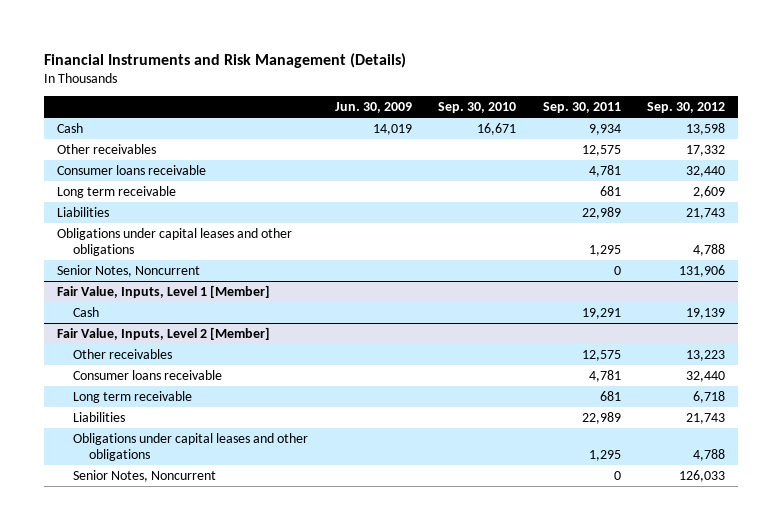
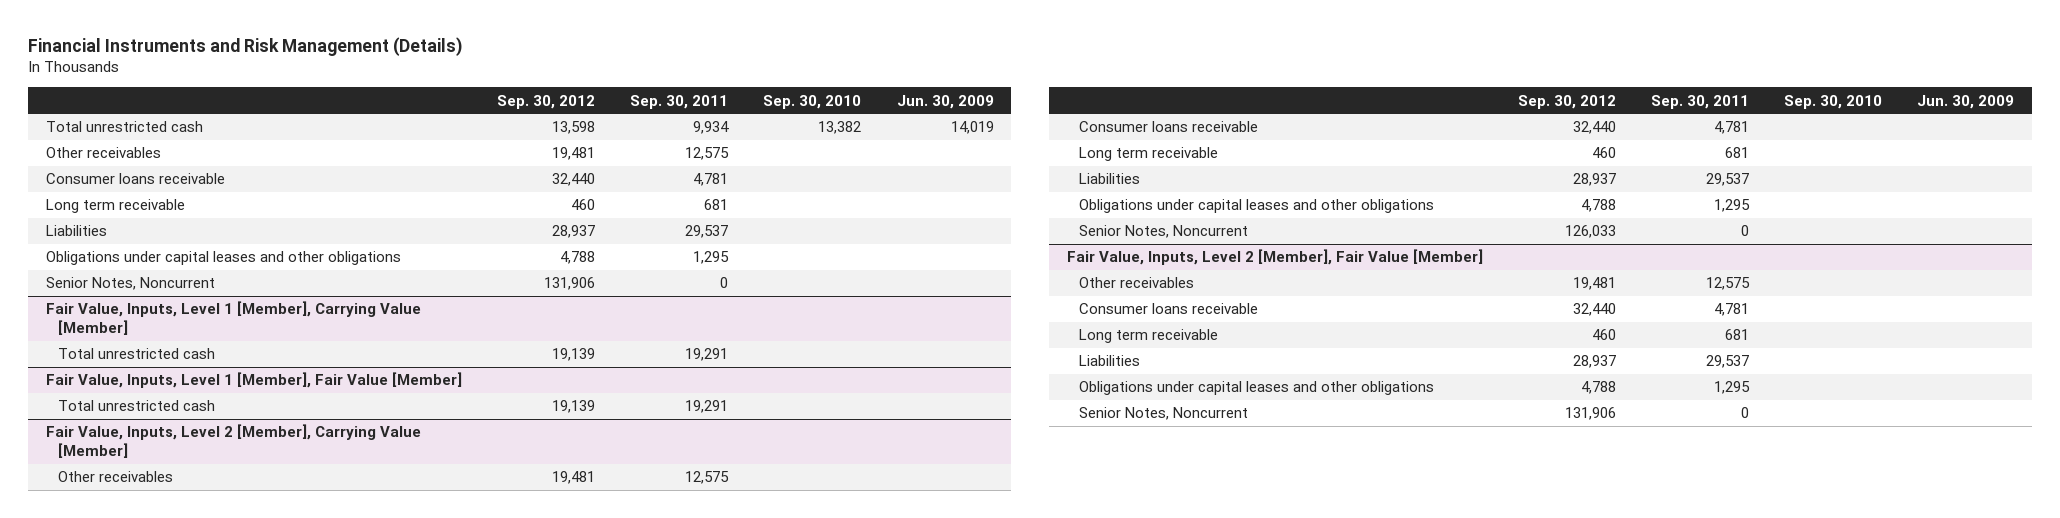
- | Jun. 30, 2009 | Sep. 30, 2010 | Sep. 30, 2011 | Sep. 30, 2012
+ | Sep. 30, 2012 | Sep. 30, 2011 | Sep. 30, 2010 | Jun. 30, 2009
- Cash | 14,019 | 16,671 | 9,934 | 13,598
- Other receivables | | | 12,575 | 17,332
+ Total unrestricted cash | 13,598 | 9,934 | 13,382 | 14,019
+ Other receivables | 19,481 | 12,575 | |
- Long term receivable | | | 681 | 2,609
- Liabilities | | | 22,989 | 21,743
+ Long term receivable | 460 | 681 | |
+ Liabilities | 28,937 | 29,537 | |
- Fair Value, Inputs, Level 1 [Member]
- Cash | | | 19,291 | 19,139
- Fair Value, Inputs, Level 2 [Member]
- Other receivables | | | 12,575 | 13,223
+ Fair Value, Inputs, Level 1 [Member], Carrying Value [Member]
+ Total unrestricted cash | 19,139 | 19,291 | |
+ Fair Value, Inputs, Level 1 [Member], Fair Value [Member]
+ Total unrestricted cash | 19,139 | 19,291 | |
+ Fair Value, Inputs, Level 2 [Member], Carrying Value [Member]
+ Other receivables | 19,481 | 12,575 | |
- Long term receivable | | | 681 | 6,718
- Liabilities | | | 22,989 | 21,743
+ Long term receivable | 460 | 681 | |
+ Liabilities | 28,937 | 29,537 | |
+ Fair Value, Inputs, Level 2 [Member], Fair Value [Member]
+ Other receivables | 19,481 | 12,575 | |
+ Consumer loans receivable | 32,440 | 4,781 | |
+ Long term receivable | 460 | 681 | |
+ Liabilities | 28,937 | 29,537 | |
+ Obligations under capital leases and other obligations | 4,788 | 1,295 | |
+ Senior Notes, Noncurrent | 131,906 | 0 | |

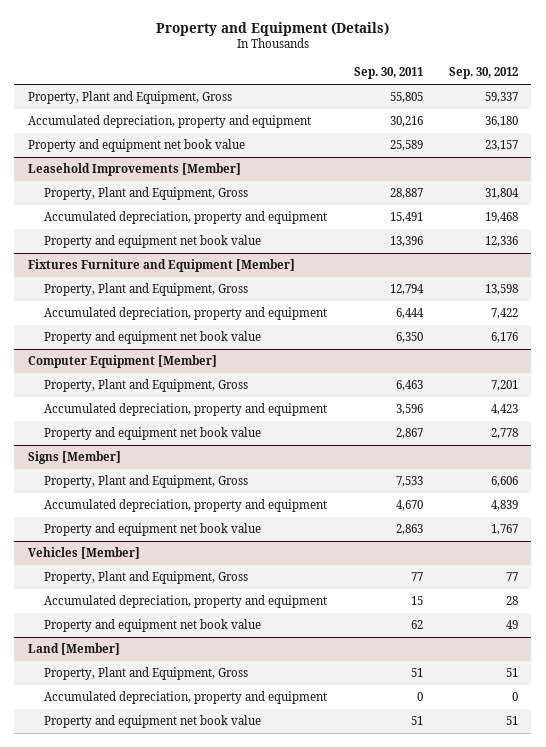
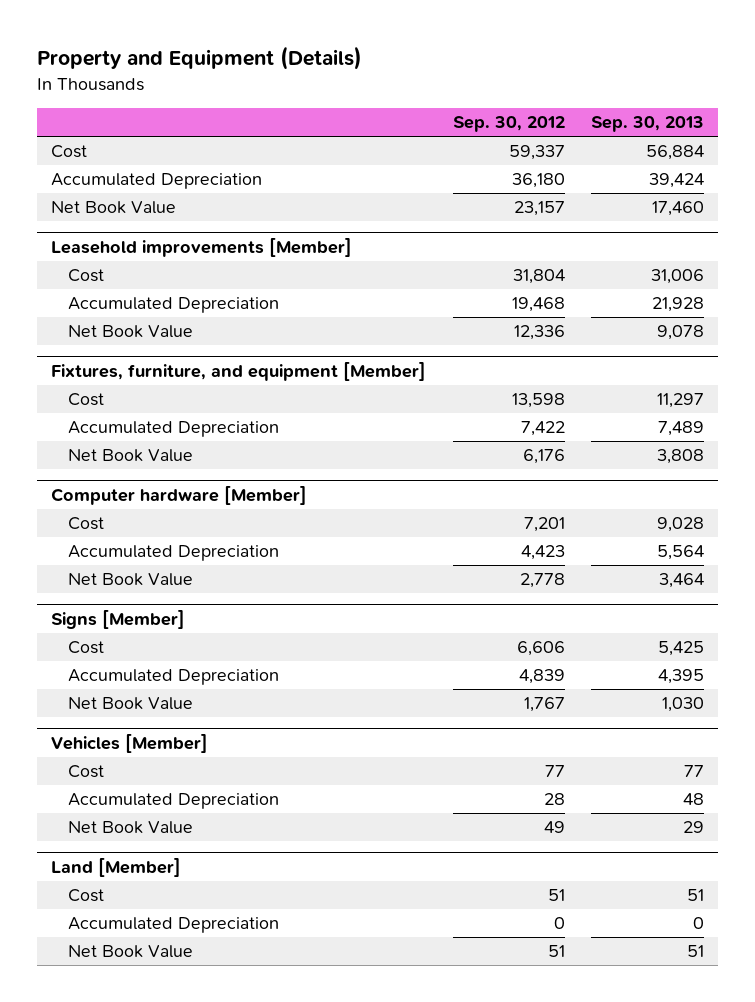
- | Sep. 30, 2011 | Sep. 30, 2012
+ | Sep. 30, 2012 | Sep. 30, 2013
- Property, Plant and Equipment, Gross | 55,805 | 59,337
- Accumulated depreciation, property and equipment | 30,216 | 36,180
- Property and equipment net book value | 25,589 | 23,157
- Leasehold Improvements [Member]
- Property, Plant and Equipment, Gross | 28,887 | 31,804
- Accumulated depreciation, property and equipment | 15,491 | 19,468
- Property and equipment net book value | 13,396 | 12,336
- Fixtures Furniture and Equipment [Member]
- Property, Plant and Equipment, Gross | 12,794 | 13,598
- Accumulated depreciation, property and equipment | 6,444 | 7,422
- Property and equipment net book value | 6,350 | 6,176
- Computer Equipment [Member]
- Property, Plant and Equipment, Gross | 6,463 | 7,201
- Accumulated depreciation, property and equipment | 3,596 | 4,423
- Property and equipment net book value | 2,867 | 2,778
+ Cost | 59,337 | 56,884
+ Accumulated Depreciation | 36,180 | 39,424
+ Net Book Value | 23,157 | 17,460
+ Leasehold improvements [Member]
+ Cost | 31,804 | 31,006
+ Accumulated Depreciation | 19,468 | 21,928
+ Net Book Value | 12,336 | 9,078
+ Fixtures, furniture, and equipment [Member]
+ Cost | 13,598 | 11,297
+ Accumulated Depreciation | 7,422 | 7,489
+ Net Book Value | 6,176 | 3,808
+ Computer hardware [Member]
+ Cost | 7,201 | 9,028
+ Accumulated Depreciation | 4,423 | 5,564
+ Net Book Value | 2,778 | 3,464
@ Signs [Member]
- Property, Plant and Equipment, Gross | 7,533 | 6,606
- Accumulated depreciation, property and equipment | 4,670 | 4,839
- Property and equipment net book value | 2,863 | 1,767
+ Cost | 6,606 | 5,425
+ Accumulated Depreciation | 4,839 | 4,395
+ Net Book Value | 1,767 | 1,030
@ Vehicles [Member]
- Property, Plant and Equipment, Gross | 77 | 77
- Accumulated depreciation, property and equipment | 15 | 28
- Property and equipment net book value | 62 | 49
+ Cost | 77 | 77
+ Accumulated Depreciation | 28 | 48
+ Net Book Value | 49 | 29
@ Land [Member]
- Property, Plant and Equipment, Gross | 51 | 51
- Accumulated depreciation, property and equipment | 0 | 0
- Property and equipment net book value | 51 | 51
+ Cost | 51 | 51
+ Accumulated Depreciation | 0 | 0
+ Net Book Value | 51 | 51

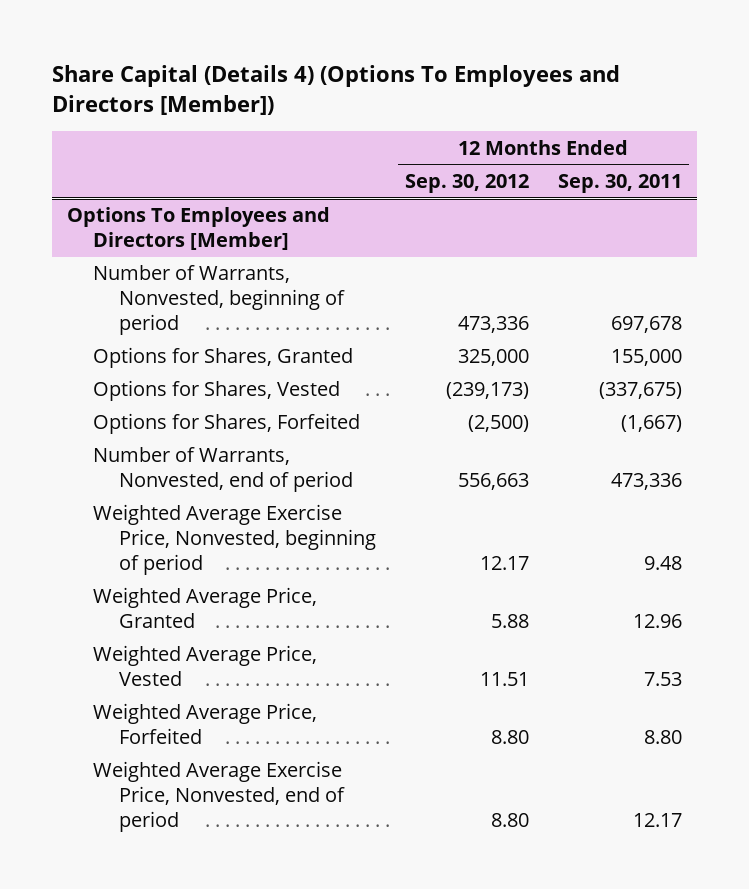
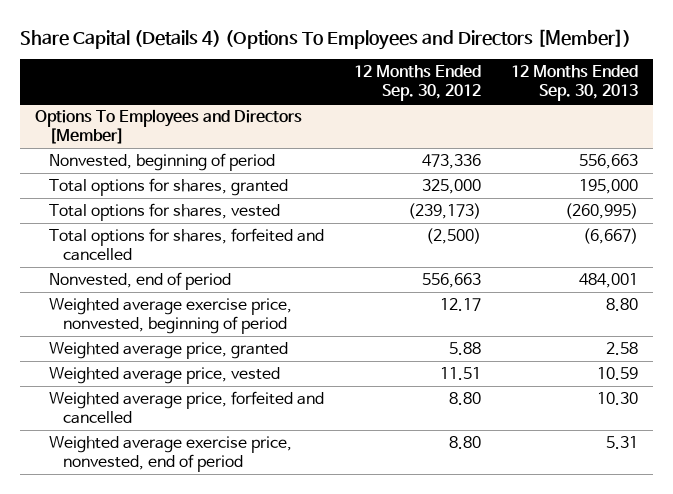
- | 12 Months Ended Sep. 30, 2012 | 12 Months Ended Sep. 30, 2011
+ | 12 Months Ended Sep. 30, 2012 | 12 Months Ended Sep. 30, 2013
@ Options To Employees and Directors [Member]
- Number of Warrants, Nonvested, beginning of period | 473,336 | 697,678
- Options for Shares, Granted | 325,000 | 155,000
- Options for Shares, Vested | (239,173) | (337,675)
- Options for Shares, Forfeited | (2,500) | (1,667)
- Number of Warrants, Nonvested, end of period | 556,663 | 473,336
- Weighted Average Exercise Price, Nonvested, beginning of period | 12.17 | 9.48
- Weighted Average Price, Granted | 5.88 | 12.96
- Weighted Average Price, Vested | 11.51 | 7.53
- Weighted Average Price, Forfeited | 8.80 | 8.80
- Weighted Average Exercise Price, Nonvested, end of period | 8.80 | 12.17
+ Nonvested, beginning of period | 473,336 | 556,663
+ Total options for shares, granted | 325,000 | 195,000
+ Total options for shares, vested | (239,173) | (260,995)
+ Total options for shares, forfeited and cancelled | (2,500) | (6,667)
+ Nonvested, end of period | 556,663 | 484,001
+ Weighted average exercise price, nonvested, beginning of period | 12.17 | 8.80
+ Weighted average price, granted | 5.88 | 2.58
+ Weighted average price, vested | 11.51 | 10.59
+ Weighted average price, forfeited and cancelled | 8.80 | 10.30
+ Weighted average exercise price, nonvested, end of period | 8.80 | 5.31

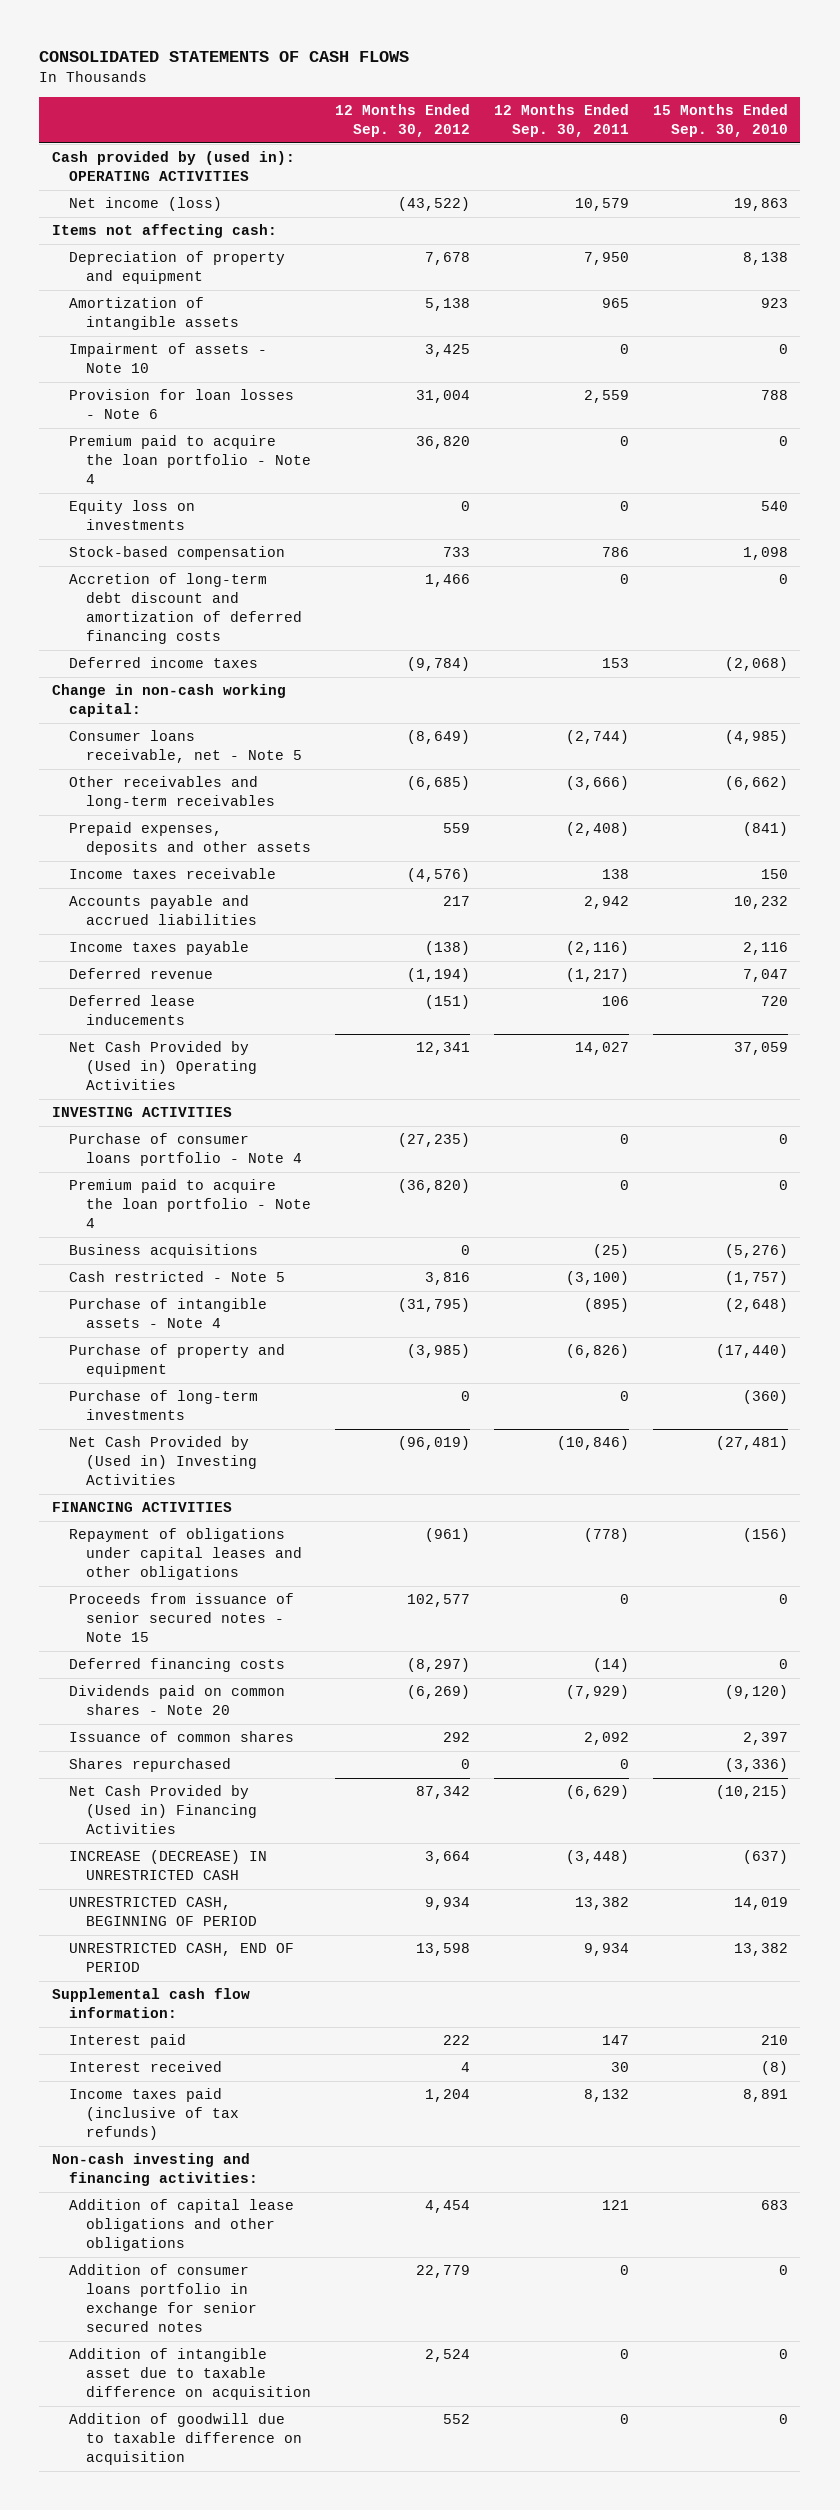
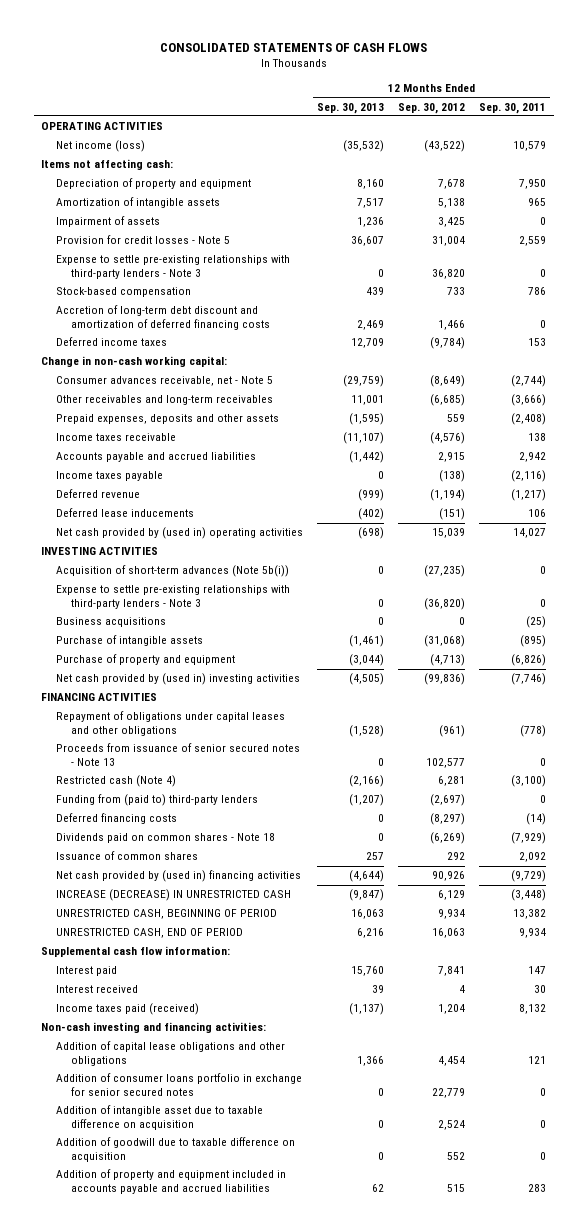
- | 12 Months Ended Sep. 30, 2012 | 12 Months Ended Sep. 30, 2011 | 15 Months Ended Sep. 30, 2010
+ | 12 Months Ended Sep. 30, 2013 | 12 Months Ended Sep. 30, 2012 | 12 Months Ended Sep. 30, 2011
- Cash provided by (used in): OPERATING ACTIVITIES
+ OPERATING ACTIVITIES
- Impairment of assets - Note 10 | 3,425 | 0 | 0
- Provision for loan losses - Note 6 | 31,004 | 2,559 | 788
- Premium paid to acquire the loan portfolio - Note 4 | 36,820 | 0 | 0
- Equity loss on investments | 0 | 0 | 540
+ Impairment of assets | 1,236 | 3,425 | 0
+ Provision for credit losses - Note 5 | 36,607 | 31,004 | 2,559
+ Expense to settle pre-existing relationships with third-party lenders - Note 3 | 0 | 36,820 | 0
- Consumer loans receivable, net - Note 5 | (8,649) | (2,744) | (4,985)
+ Consumer advances receivable, net - Note 5 | (29,759) | (8,649) | (2,744)
- Accounts payable and accrued liabilities | 217 | 2,942 | 10,232
+ Accounts payable and accrued liabilities | (1,442) | 2,915 | 2,942
- Net Cash Provided by (Used in) Operating Activities | 12,341 | 14,027 | 37,059
+ Net cash provided by (used in) operating activities | (698) | 15,039 | 14,027
- Purchase of consumer loans portfolio - Note 4 | (27,235) | 0 | 0
- Premium paid to acquire the loan portfolio - Note 4 | (36,820) | 0 | 0
+ Acquisition of short-term advances (Note 5b(i)) | 0 | (27,235) | 0
+ Expense to settle pre-existing relationships with third-party lenders - Note 3 | 0 | (36,820) | 0
- Cash restricted - Note 5 | 3,816 | (3,100) | (1,757)
- Purchase of intangible assets - Note 4 | (31,795) | (895) | (2,648)
- Purchase of property and equipment | (3,985) | (6,826) | (17,440)
- Purchase of long-term investments | 0 | 0 | (360)
- Net Cash Provided by (Used in) Investing Activities | (96,019) | (10,846) | (27,481)
+ Purchase of intangible assets | (1,461) | (31,068) | (895)
+ Purchase of property and equipment | (3,044) | (4,713) | (6,826)
+ Net cash provided by (used in) investing activities | (4,505) | (99,836) | (7,746)
- Proceeds from issuance of senior secured notes - Note 15 | 102,577 | 0 | 0
+ Proceeds from issuance of senior secured notes - Note 13 | 0 | 102,577 | 0
+ Restricted cash (Note 4) | (2,166) | 6,281 | (3,100)
+ Funding from (paid to) third-party lenders | (1,207) | (2,697) | 0
- Dividends paid on common shares - Note 20 | (6,269) | (7,929) | (9,120)
+ Dividends paid on common shares - Note 18 | 0 | (6,269) | (7,929)
- Shares repurchased | 0 | 0 | (3,336)
- Net Cash Provided by (Used in) Financing Activities | 87,342 | (6,629) | (10,215)
- INCREASE (DECREASE) IN UNRESTRICTED CASH | 3,664 | (3,448) | (637)
+ Net cash provided by (used in) financing activities | (4,644) | 90,926 | (9,729)
+ INCREASE (DECREASE) IN UNRESTRICTED CASH | (9,847) | 6,129 | (3,448)
- UNRESTRICTED CASH, END OF PERIOD | 13,598 | 9,934 | 13,382
+ UNRESTRICTED CASH, END OF PERIOD | 6,216 | 16,063 | 9,934
- Interest paid | 222 | 147 | 210
+ Interest paid | 15,760 | 7,841 | 147
- Income taxes paid (inclusive of tax refunds) | 1,204 | 8,132 | 8,891
+ Income taxes paid (received) | (1,137) | 1,204 | 8,132
+ Addition of property and equipment included in accounts payable and accrued liabilities | 62 | 515 | 283

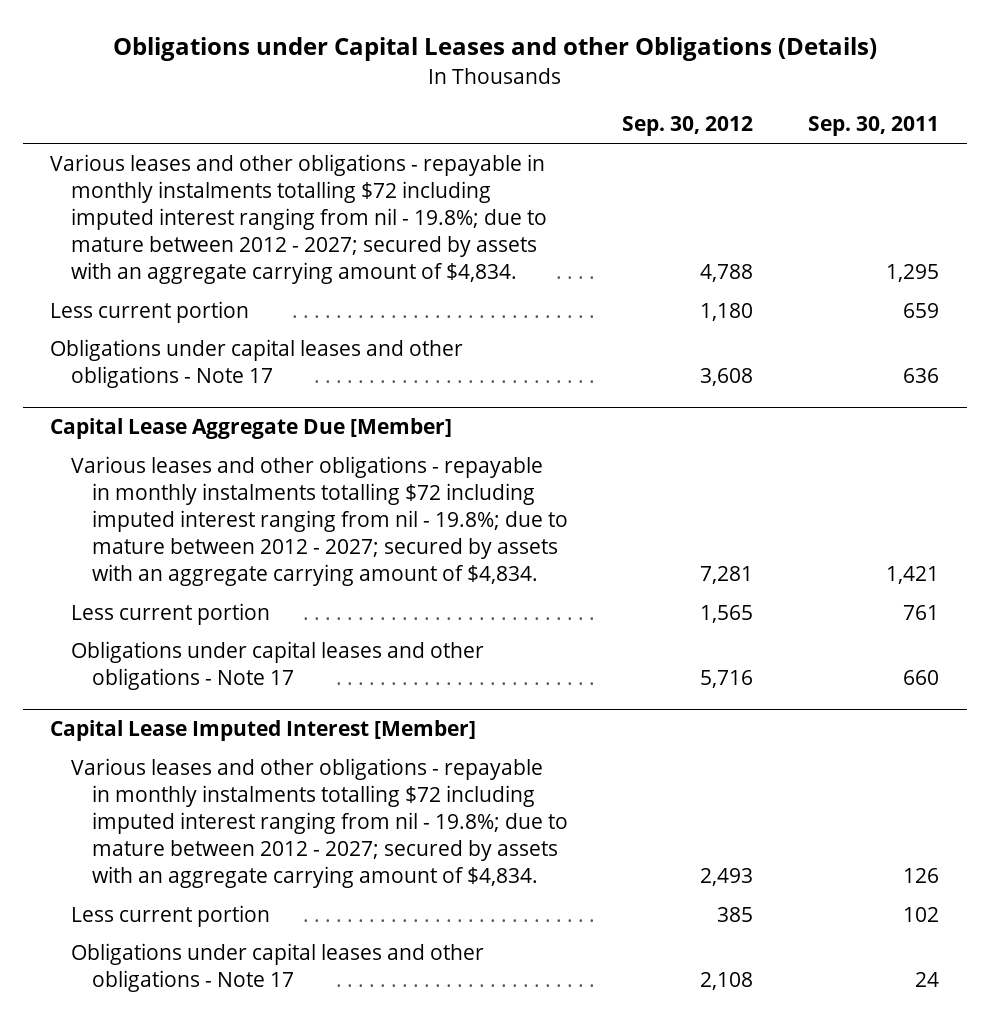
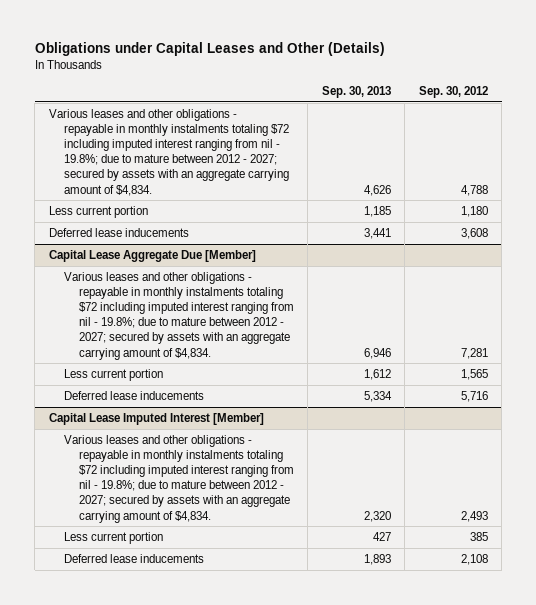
- Obligations under Capital Leases and other Obligations (Details)
+ Obligations under Capital Leases and Other (Details)
- | Sep. 30, 2012 | Sep. 30, 2011
+ | Sep. 30, 2013 | Sep. 30, 2012
- Various leases and other obligations - repayable in monthly instalments totalling $72 including imputed interest ranging from nil - 19.8%; due to mature between 2012 - 2027; secured by assets with an aggregate carrying amount of $4,834. | 4,788 | 1,295
+ Various leases and other obligations - repayable in monthly instalments totaling $72 including imputed interest ranging from nil - 19.8%; due to mature between 2012 - 2027; secured by assets with an aggregate carrying amount of $4,834. | 4,626 | 4,788
- Obligations under capital leases and other obligations - Note 17 | 3,608 | 636
+ Deferred lease inducements | 3,441 | 3,608
@ Capital Lease Aggregate Due [Member]
- Various leases and other obligations - repayable in monthly instalments totalling $72 including imputed interest ranging from nil - 19.8%; due to mature between 2012 - 2027; secured by assets with an aggregate carrying amount of $4,834. | 7,281 | 1,421
+ Various leases and other obligations - repayable in monthly instalments totaling $72 including imputed interest ranging from nil - 19.8%; due to mature between 2012 - 2027; secured by assets with an aggregate carrying amount of $4,834. | 6,946 | 7,281
- Obligations under capital leases and other obligations - Note 17 | 5,716 | 660
+ Deferred lease inducements | 5,334 | 5,716
@ Capital Lease Imputed Interest [Member]
- Various leases and other obligations - repayable in monthly instalments totalling $72 including imputed interest ranging from nil - 19.8%; due to mature between 2012 - 2027; secured by assets with an aggregate carrying amount of $4,834. | 2,493 | 126
+ Various leases and other obligations - repayable in monthly instalments totaling $72 including imputed interest ranging from nil - 19.8%; due to mature between 2012 - 2027; secured by assets with an aggregate carrying amount of $4,834. | 2,320 | 2,493
- Obligations under capital leases and other obligations - Note 17 | 2,108 | 24
+ Deferred lease inducements | 1,893 | 2,108

